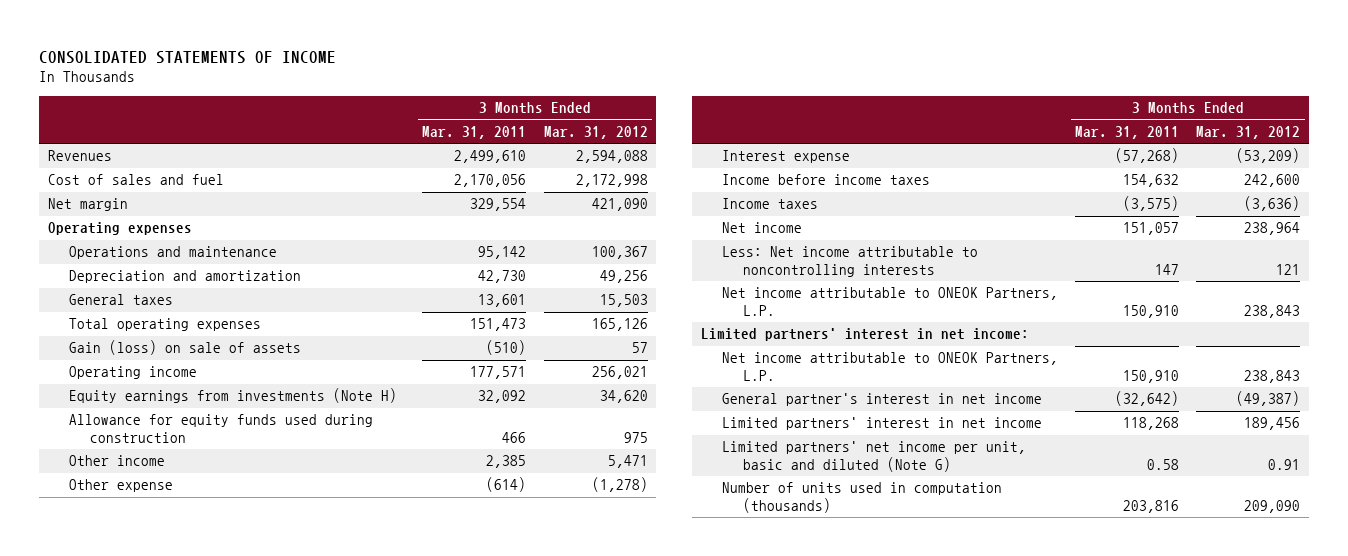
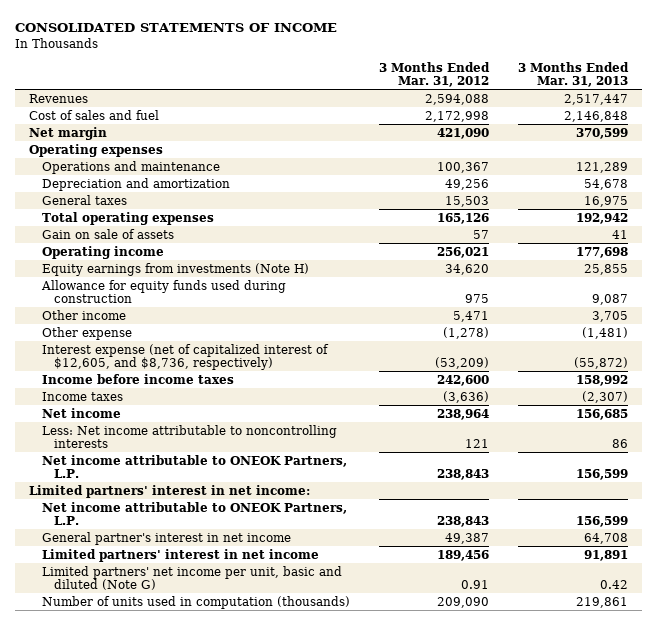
- | 3 Months Ended Mar. 31, 2011 | 3 Months Ended Mar. 31, 2012
+ | 3 Months Ended Mar. 31, 2012 | 3 Months Ended Mar. 31, 2013
- Gain (loss) on sale of assets | (510) | 57
+ Gain on sale of assets | 57 | 41
- Interest expense | (57,268) | (53,209)
+ Interest expense (net of capitalized interest of $12,605, and $8,736, respectively) | (53,209) | (55,872)
- General partner's interest in net income | (32,642) | (49,387)
+ General partner's interest in net income | 49,387 | 64,708

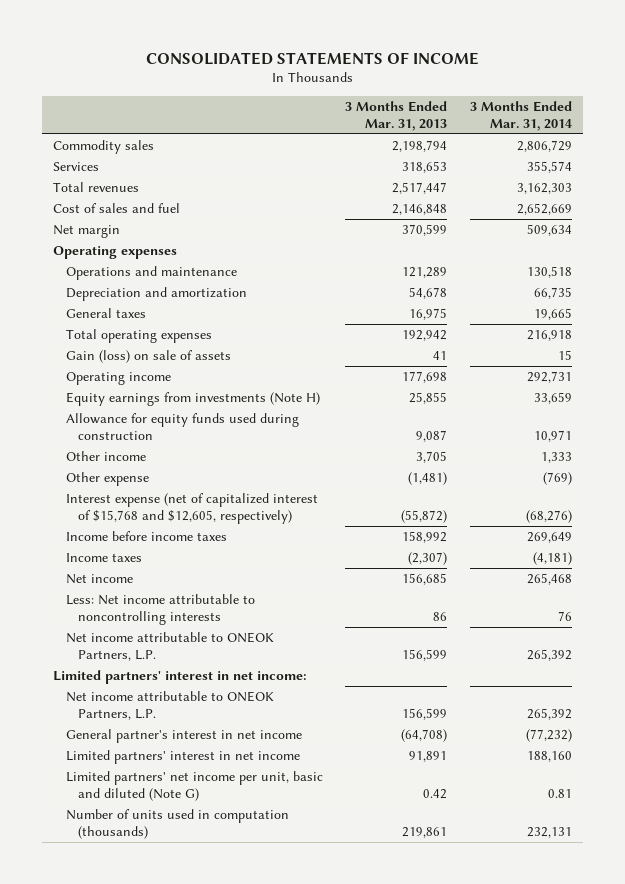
- | 3 Months Ended Mar. 31, 2012 | 3 Months Ended Mar. 31, 2013
+ | 3 Months Ended Mar. 31, 2013 | 3 Months Ended Mar. 31, 2014
- Revenues | 2,594,088 | 2,517,447
+ Commodity sales | 2,198,794 | 2,806,729
+ Services | 318,653 | 355,574
+ Total revenues | 2,517,447 | 3,162,303
- Gain on sale of assets | 57 | 41
+ Gain (loss) on sale of assets | 41 | 15
- Interest expense (net of capitalized interest of $12,605, and $8,736, respectively) | (53,209) | (55,872)
+ Interest expense (net of capitalized interest of $15,768 and $12,605, respectively) | (55,872) | (68,276)
- General partner's interest in net income | 49,387 | 64,708
+ General partner's interest in net income | (64,708) | (77,232)

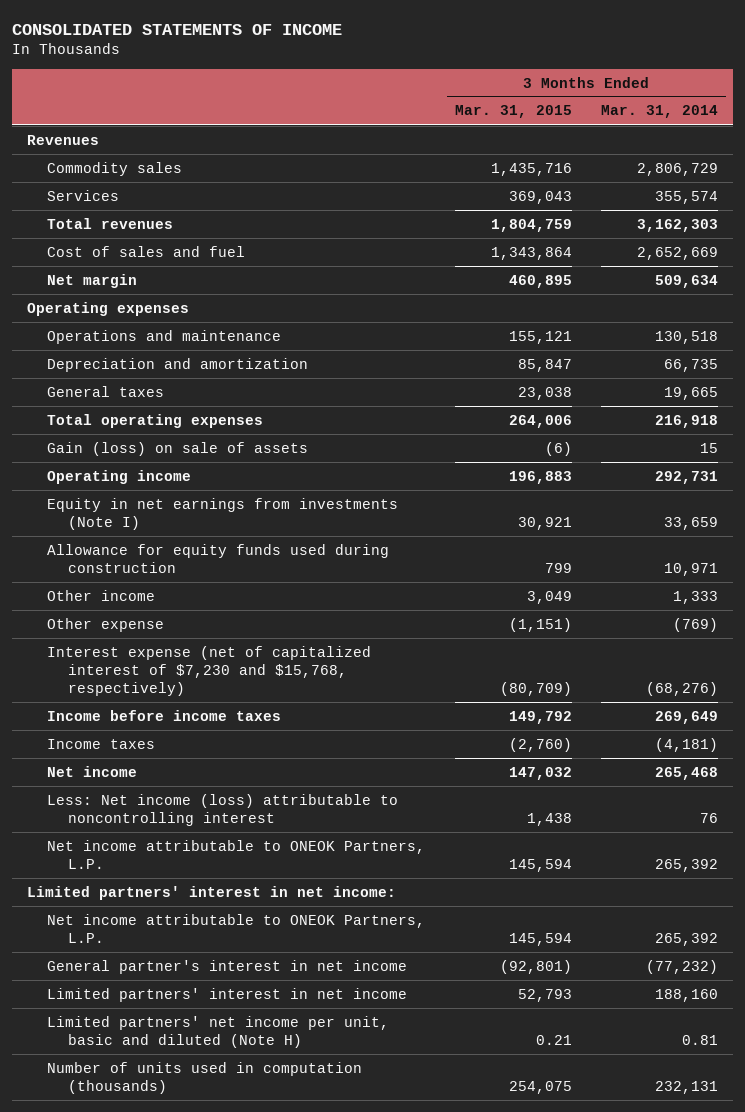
- | 3 Months Ended Mar. 31, 2013 | 3 Months Ended Mar. 31, 2014
+ | 3 Months Ended Mar. 31, 2015 | 3 Months Ended Mar. 31, 2014
+ Revenues
- Equity earnings from investments (Note H) | 25,855 | 33,659
+ Equity in net earnings from investments (Note I) | 30,921 | 33,659
- Interest expense (net of capitalized interest of $15,768 and $12,605, respectively) | (55,872) | (68,276)
+ Interest expense (net of capitalized interest of $7,230 and $15,768, respectively) | (80,709) | (68,276)
- Less: Net income attributable to noncontrolling interests | 86 | 76
+ Less: Net income (loss) attributable to noncontrolling interest | 1,438 | 76
- Limited partners' net income per unit, basic and diluted (Note G) | 0.42 | 0.81
+ Limited partners' net income per unit, basic and diluted (Note H) | 0.21 | 0.81

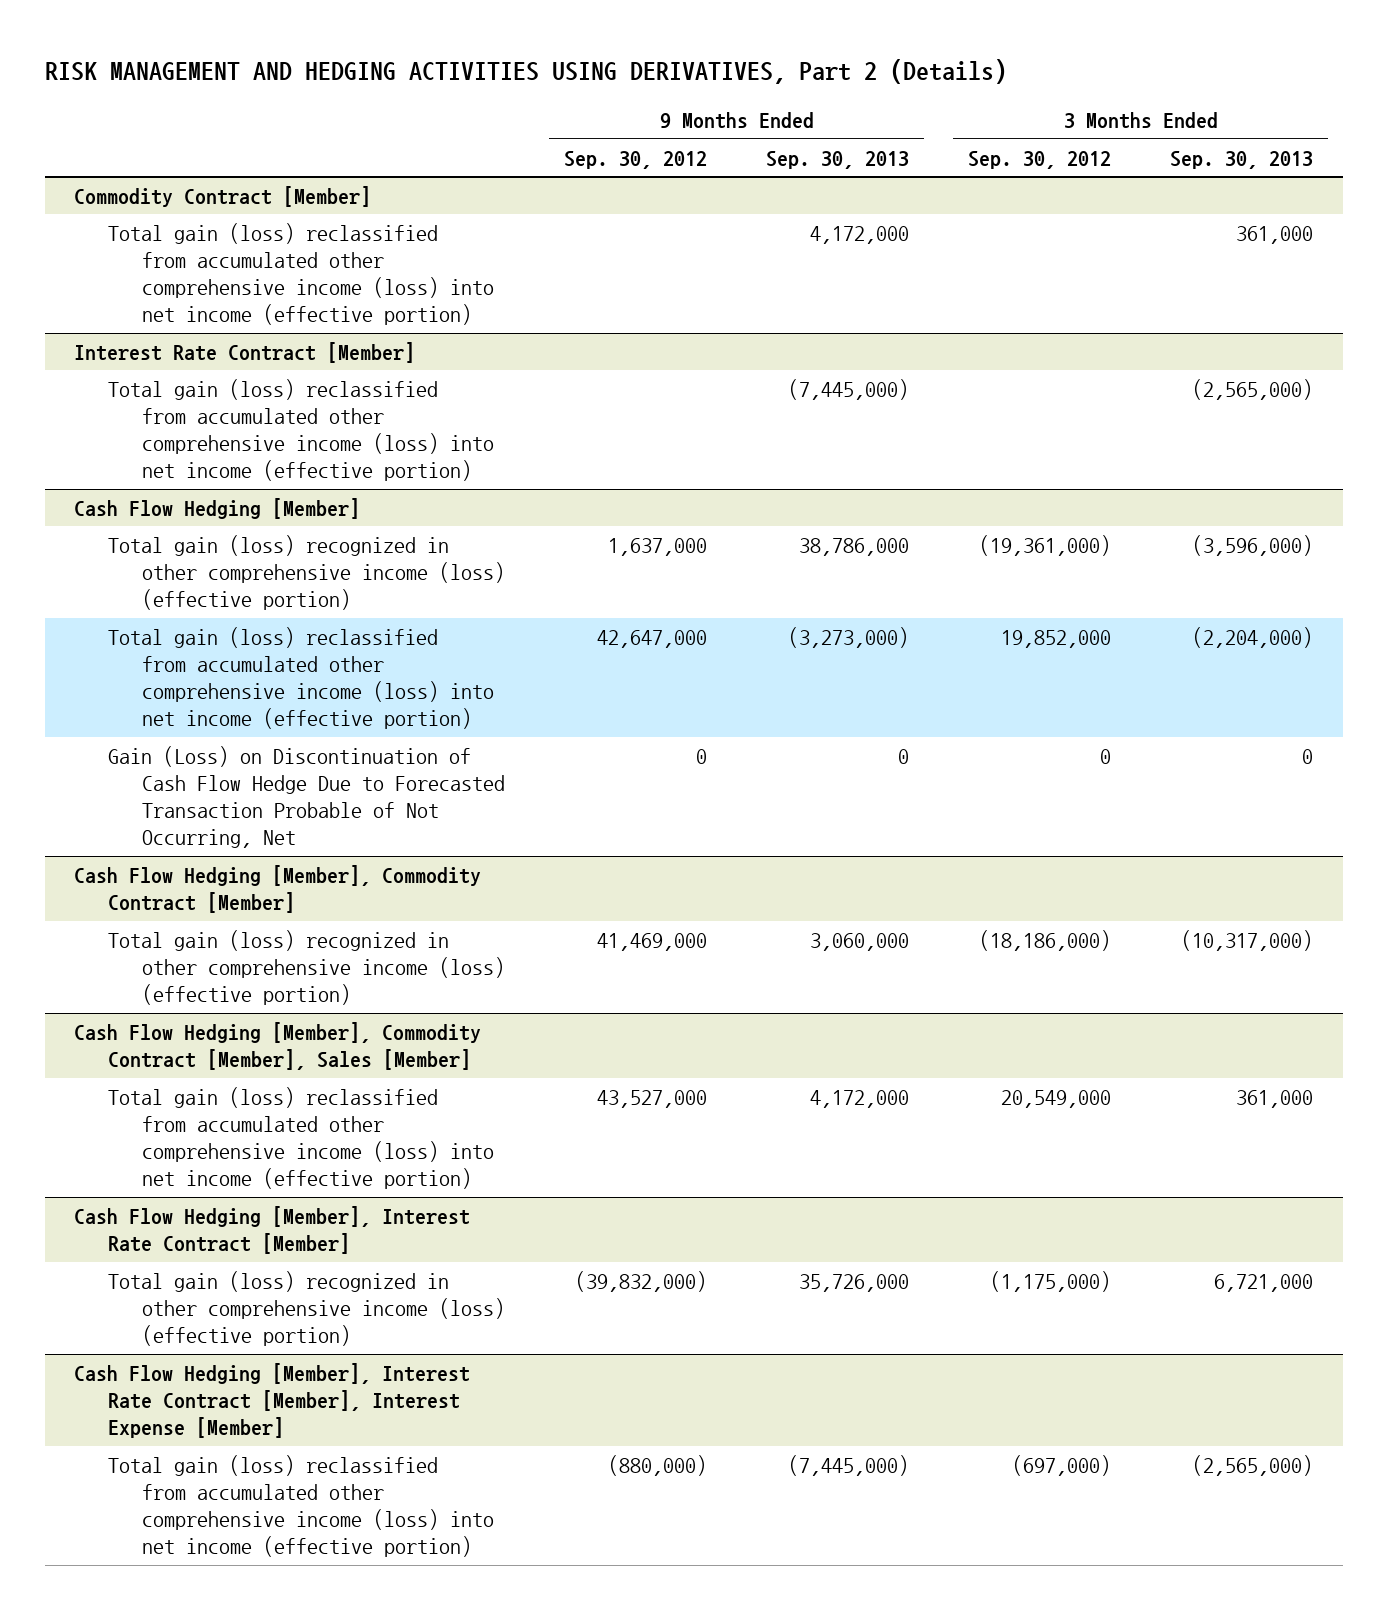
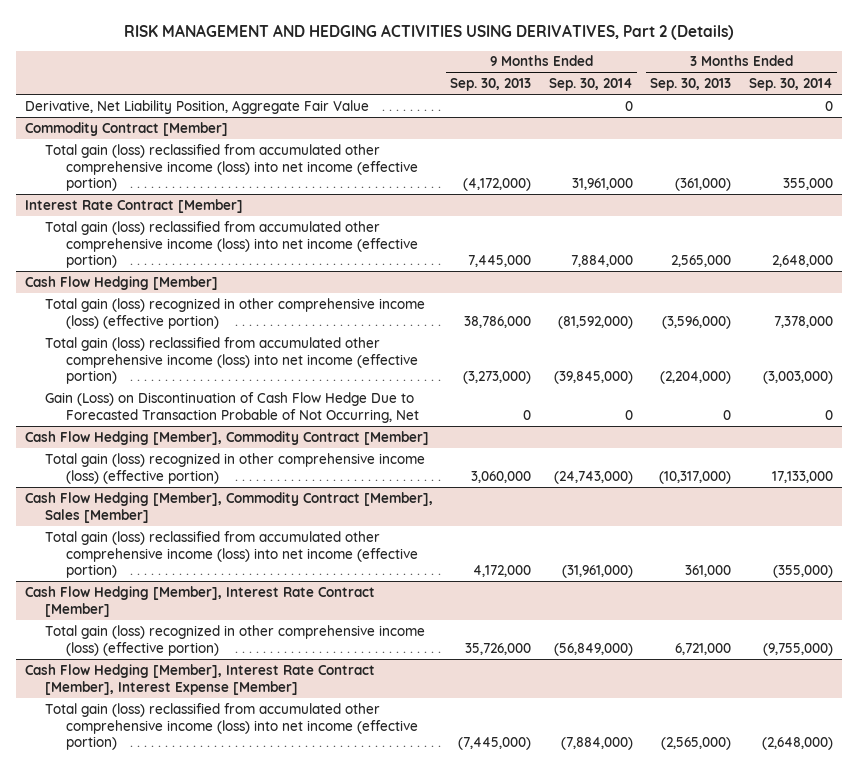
- | 9 Months Ended Sep. 30, 2012 | 9 Months Ended Sep. 30, 2013 | 3 Months Ended Sep. 30, 2012 | 3 Months Ended Sep. 30, 2013
+ | 9 Months Ended Sep. 30, 2013 | 9 Months Ended Sep. 30, 2014 | 3 Months Ended Sep. 30, 2013 | 3 Months Ended Sep. 30, 2014
+ Derivative, Net Liability Position, Aggregate Fair Value | | 0 | | 0
@ Commodity Contract [Member]
- Total gain (loss) reclassified from accumulated other comprehensive income (loss) into net income (effective portion) | | 4,172,000 | | 361,000
+ Total gain (loss) reclassified from accumulated other comprehensive income (loss) into net income (effective portion) | (4,172,000) | 31,961,000 | (361,000) | 355,000
@ Interest Rate Contract [Member]
- Total gain (loss) reclassified from accumulated other comprehensive income (loss) into net income (effective portion) | | (7,445,000) | | (2,565,000)
+ Total gain (loss) reclassified from accumulated other comprehensive income (loss) into net income (effective portion) | 7,445,000 | 7,884,000 | 2,565,000 | 2,648,000

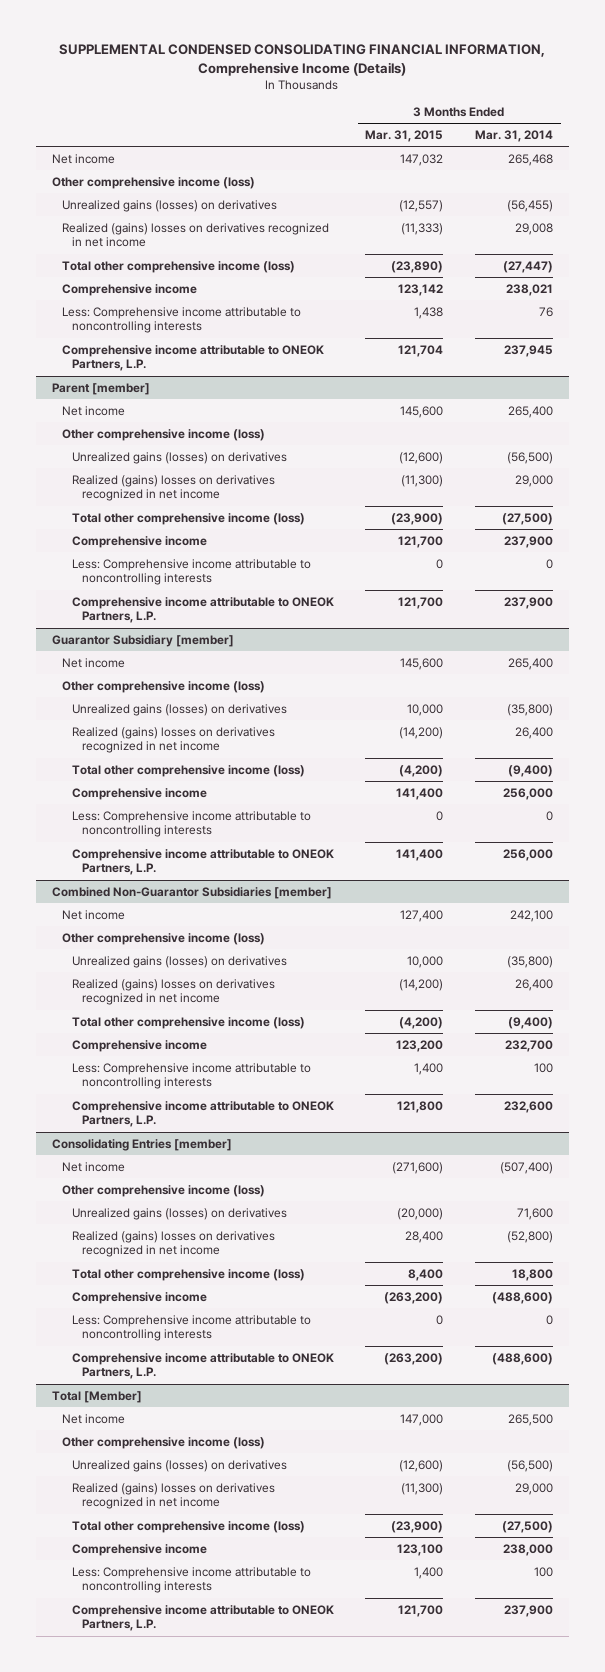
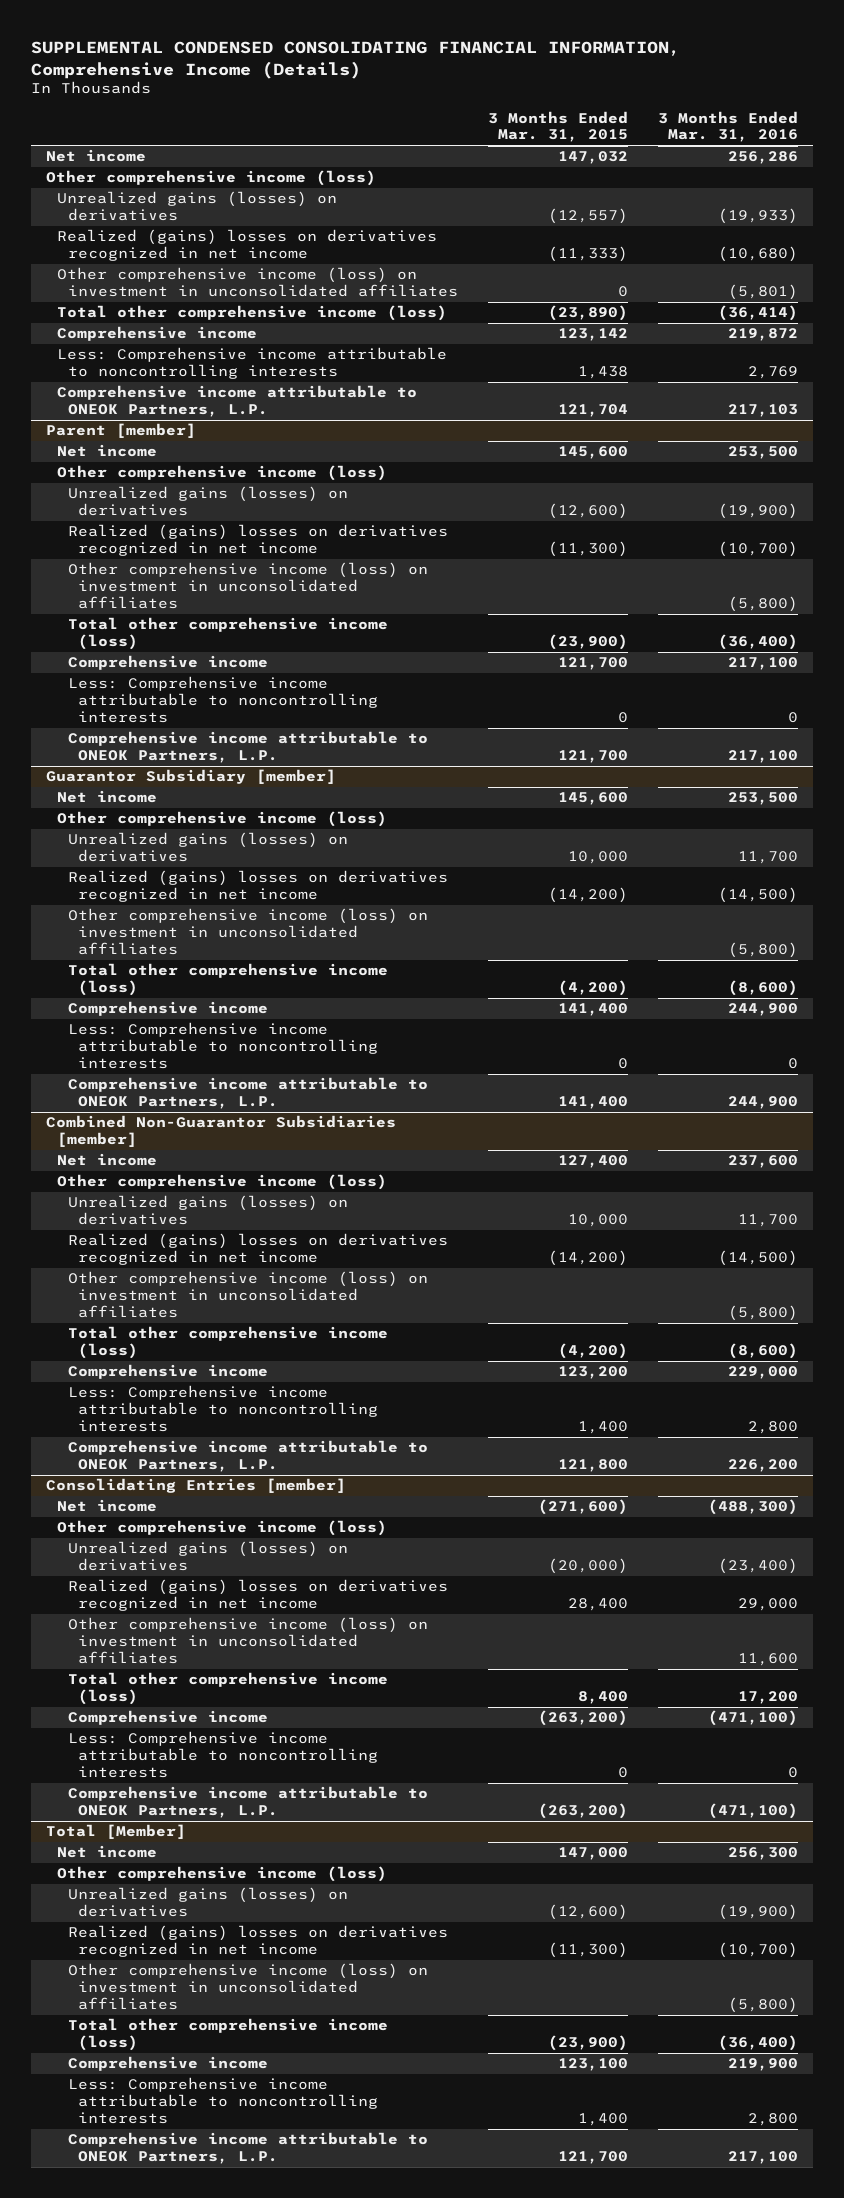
- | 3 Months Ended Mar. 31, 2015 | 3 Months Ended Mar. 31, 2014
+ | 3 Months Ended Mar. 31, 2015 | 3 Months Ended Mar. 31, 2016
+ Other comprehensive income (loss) on investment in unconsolidated affiliates | 0 | (5,801)
@ Parent [member]
+ Other comprehensive income (loss) on investment in unconsolidated affiliates | | (5,800)
@ Guarantor Subsidiary [member]
+ Other comprehensive income (loss) on investment in unconsolidated affiliates | | (5,800)
@ Combined Non-Guarantor Subsidiaries [member]
+ Other comprehensive income (loss) on investment in unconsolidated affiliates | | (5,800)
@ Consolidating Entries [member]
+ Other comprehensive income (loss) on investment in unconsolidated affiliates | | 11,600
@ Total [Member]
+ Other comprehensive income (loss) on investment in unconsolidated affiliates | | (5,800)

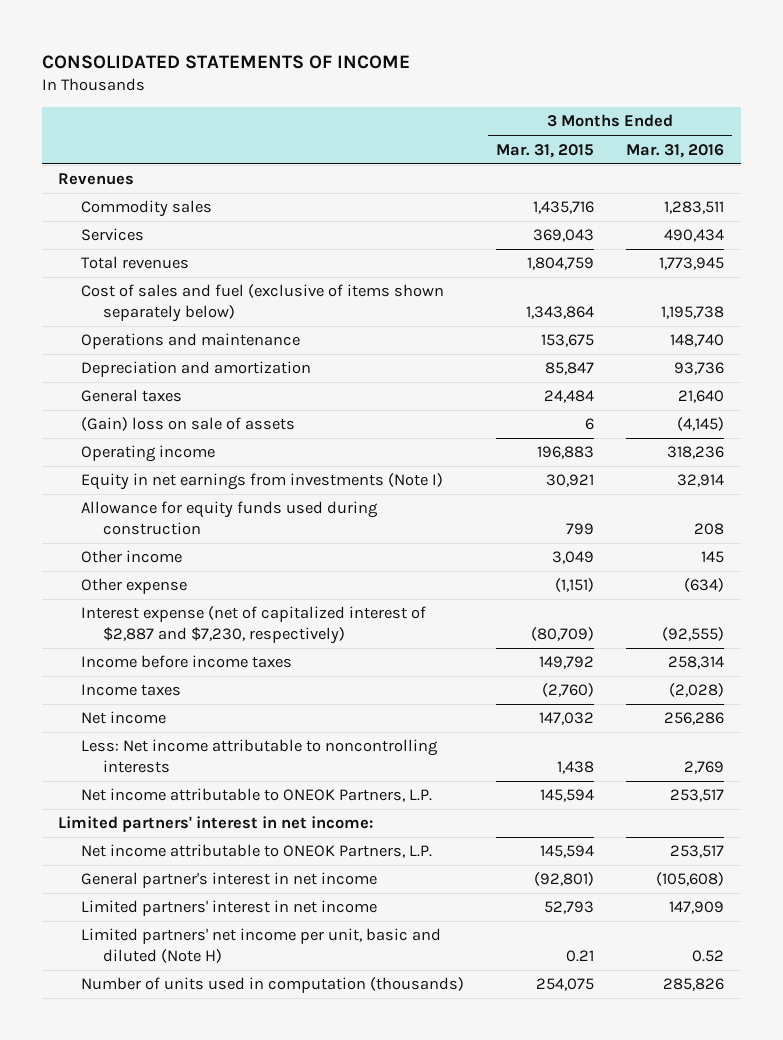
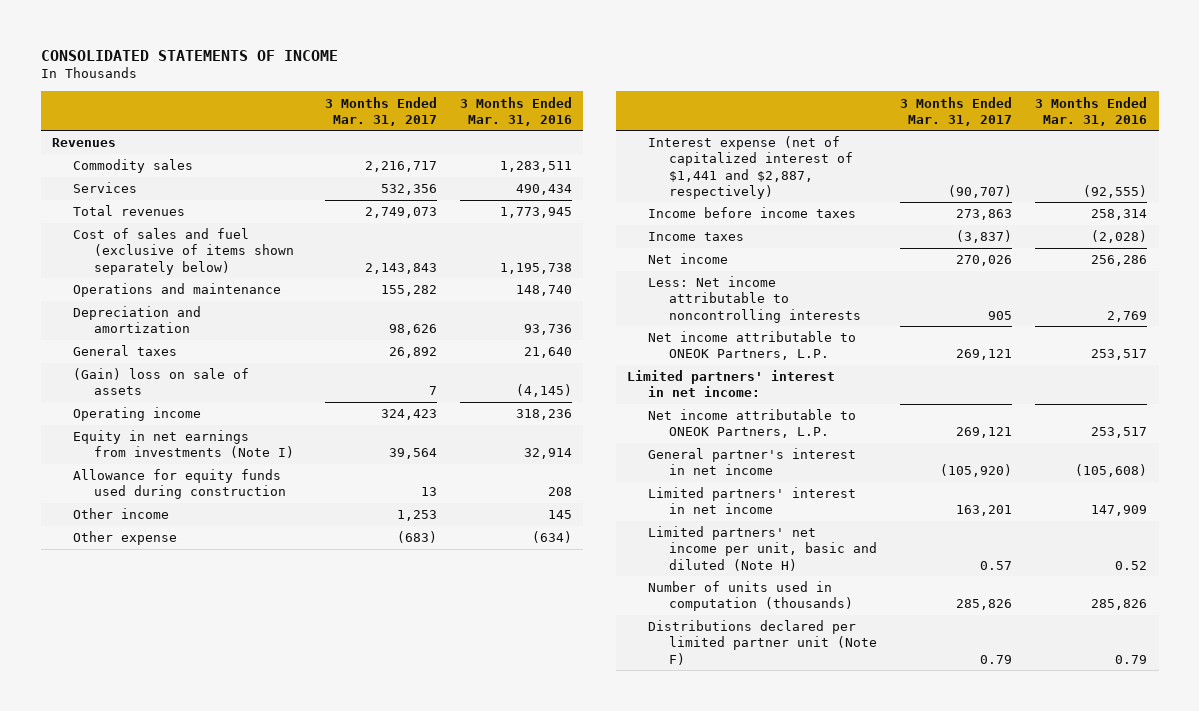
- | 3 Months Ended Mar. 31, 2015 | 3 Months Ended Mar. 31, 2016
+ | 3 Months Ended Mar. 31, 2017 | 3 Months Ended Mar. 31, 2016
- Interest expense (net of capitalized interest of $2,887 and $7,230, respectively) | (80,709) | (92,555)
+ Interest expense (net of capitalized interest of $1,441 and $2,887, respectively) | (90,707) | (92,555)
+ Distributions declared per limited partner unit (Note F) | 0.79 | 0.79

